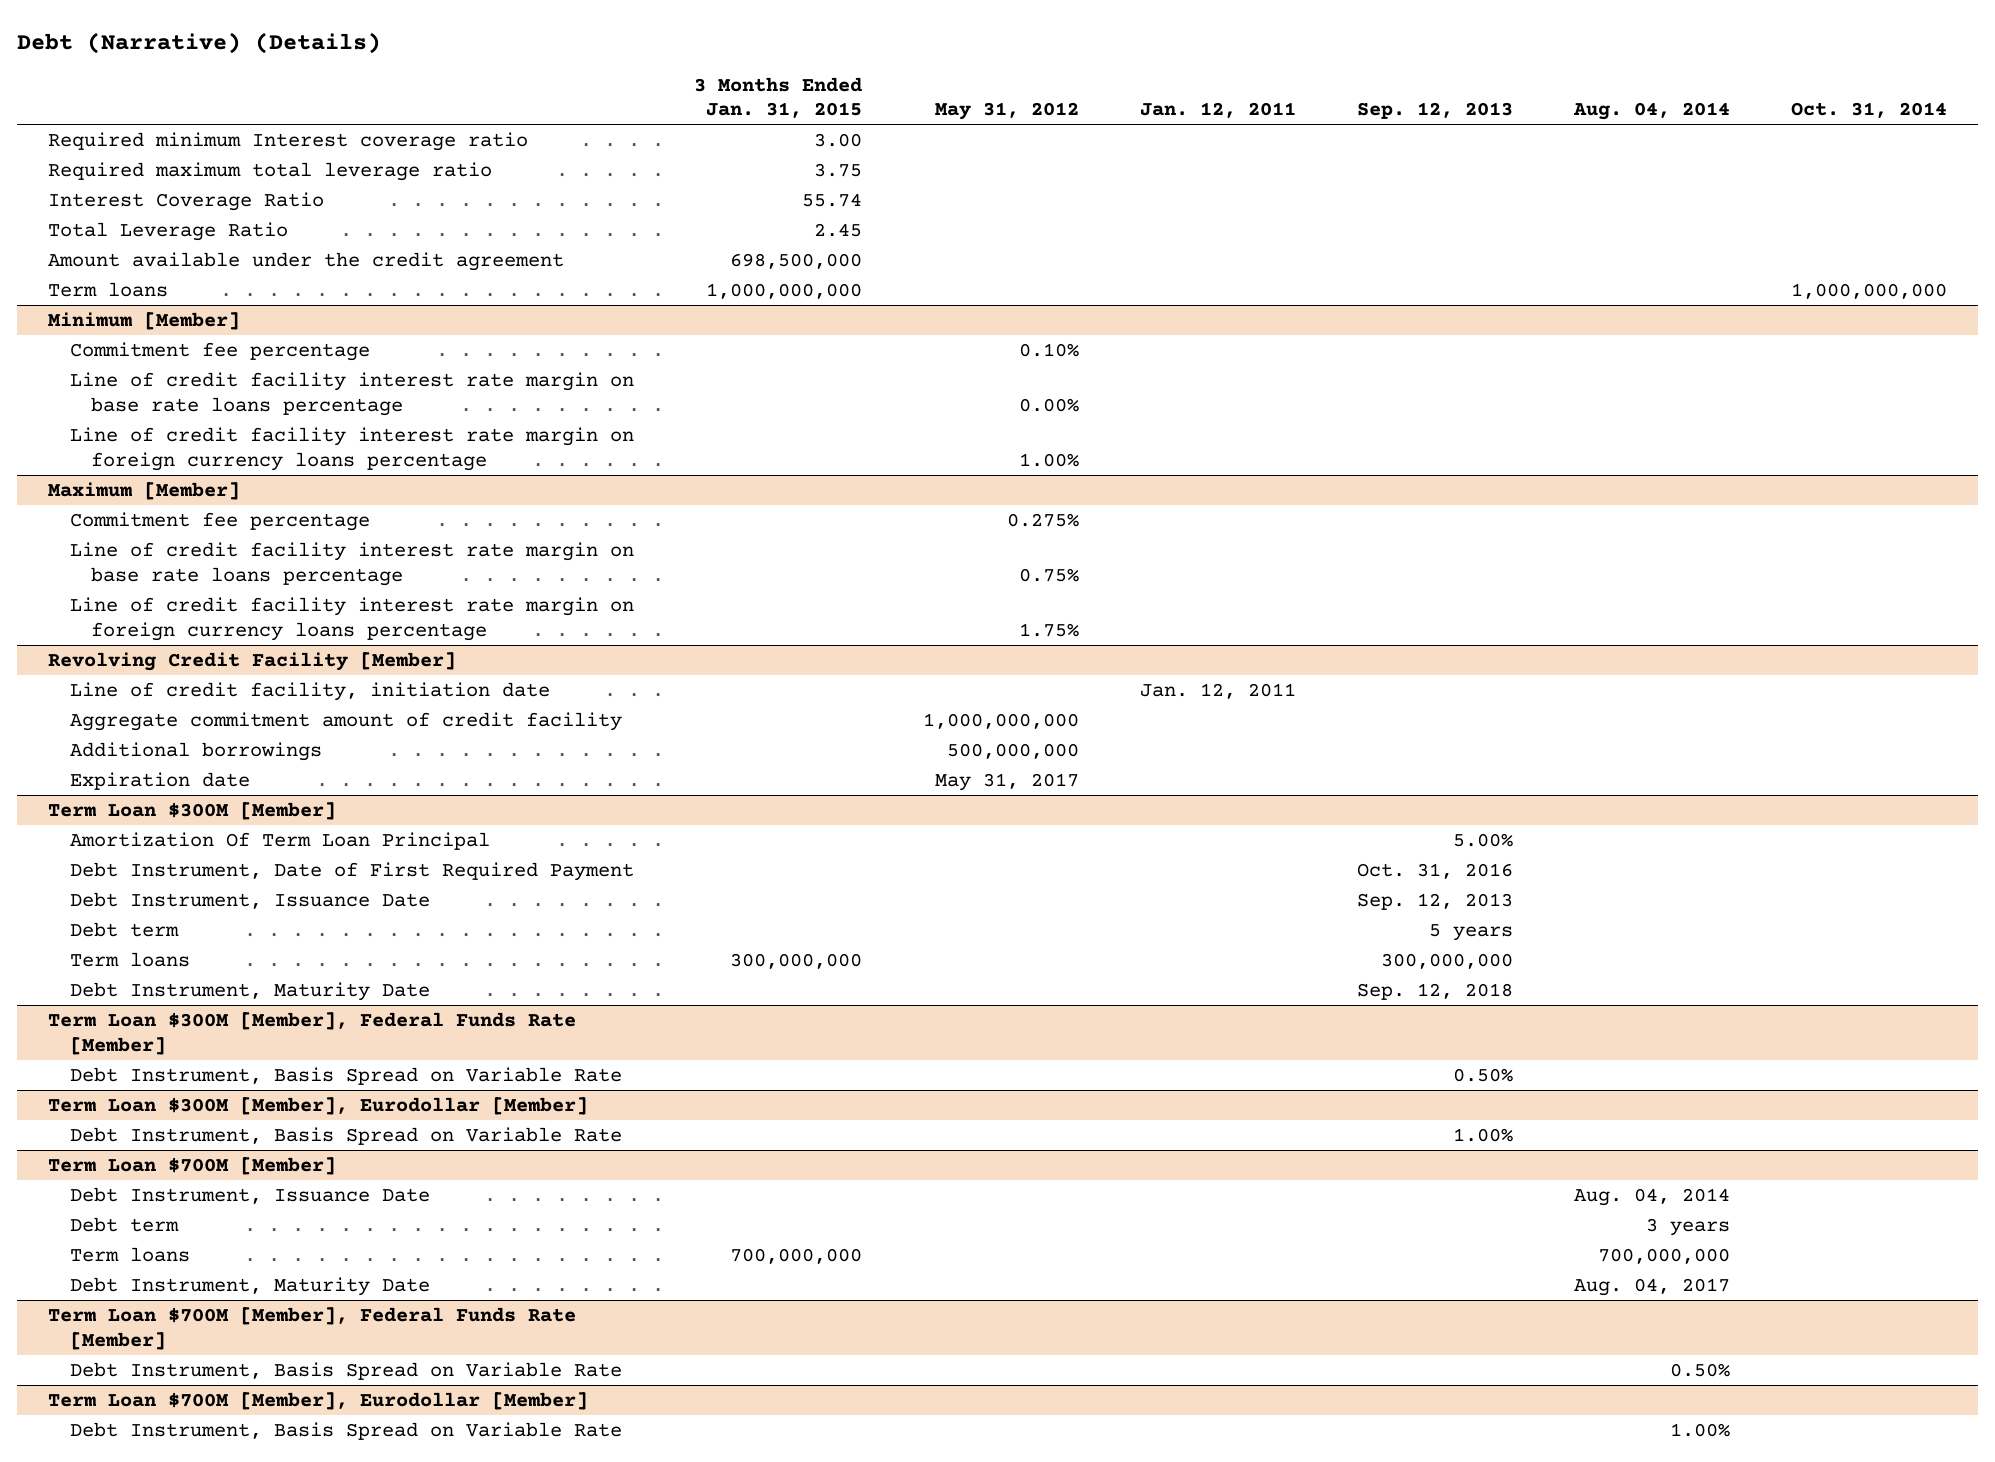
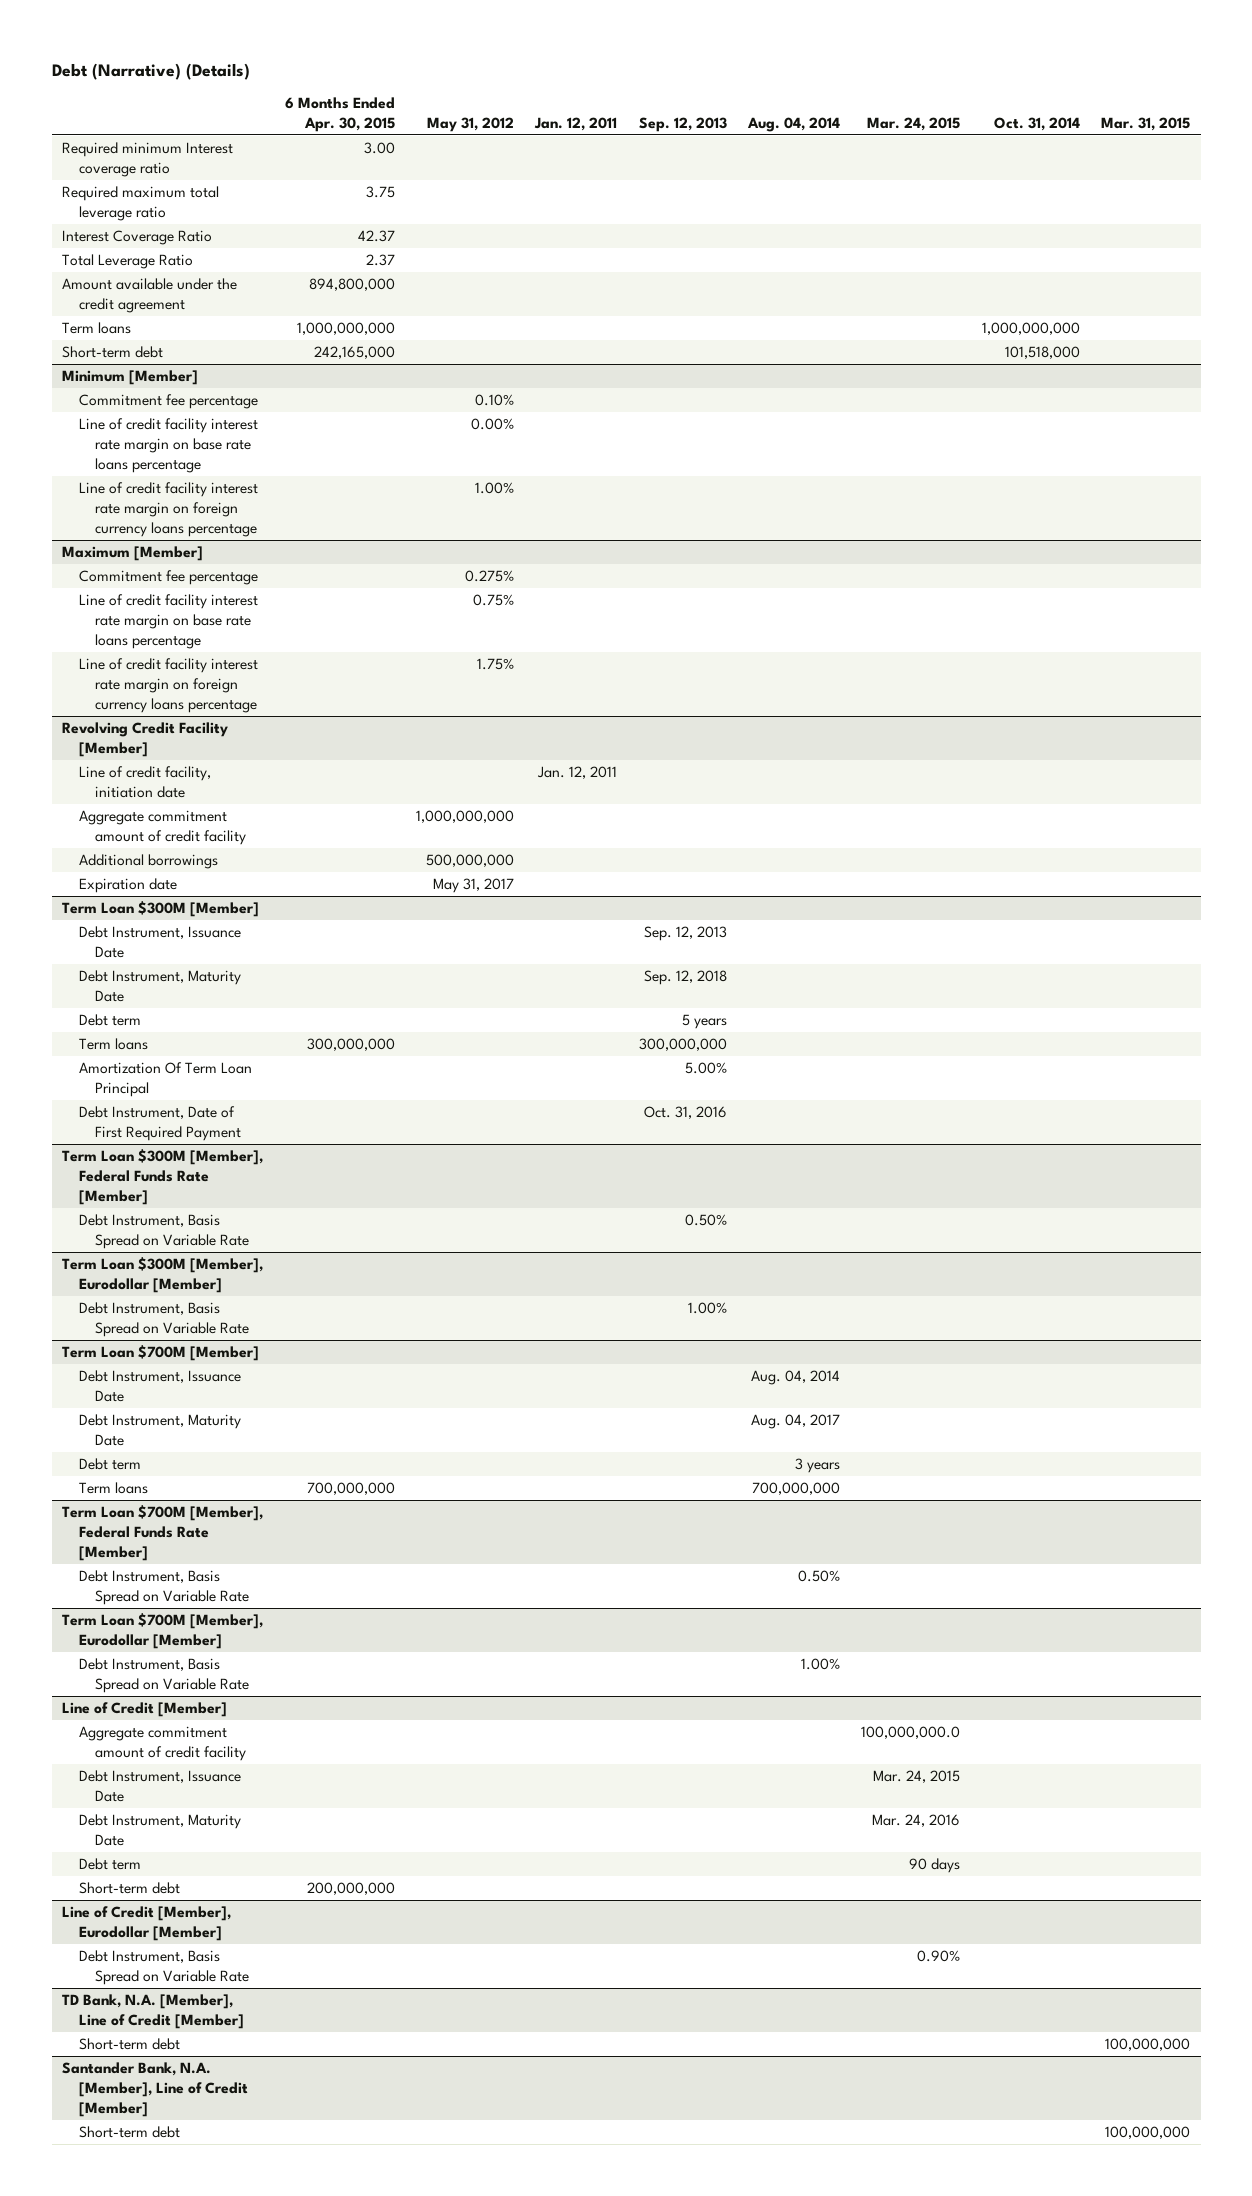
- | 3 Months Ended Jan. 31, 2015 | May 31, 2012 | Jan. 12, 2011 | Sep. 12, 2013 | Aug. 04, 2014 | Oct. 31, 2014
+ | 6 Months Ended Apr. 30, 2015 | May 31, 2012 | Jan. 12, 2011 | Sep. 12, 2013 | Aug. 04, 2014 | Mar. 24, 2015 | Oct. 31, 2014 | Mar. 31, 2015
+ Short-term debt | 242,165,000 | | | | | | 101,518,000 |
@ Term Loan $300M [Member]
moved up: Debt Instrument, Maturity Date | | | | Sep. 12, 2018 | | | |
moved down: Amortization Of Term Loan Principal | | | | 5.00% | | | |
moved down: Debt Instrument, Date of First Required Payment | | | | Oct. 31, 2016 | | | |
@ Term Loan $700M [Member]
moved up: Debt Instrument, Maturity Date | | | | | Aug. 04, 2017 | | |
+ Line of Credit [Member]
+ Aggregate commitment amount of credit facility | | | | | | 100,000,000.0 | |
+ Debt Instrument, Issuance Date | | | | | | Mar. 24, 2015 | |
+ Debt Instrument, Maturity Date | | | | | | Mar. 24, 2016 | |
+ Debt term | | | | | | 90 days | |
+ Short-term debt | 200,000,000 | | | | | | |
+ Line of Credit [Member], Eurodollar [Member]
+ Debt Instrument, Basis Spread on Variable Rate | | | | | | 0.90% | |
+ TD Bank, N.A. [Member], Line of Credit [Member]
+ Short-term debt | | | | | | | | 100,000,000
+ Santander Bank, N.A. [Member], Line of Credit [Member]
+ Short-term debt | | | | | | | | 100,000,000

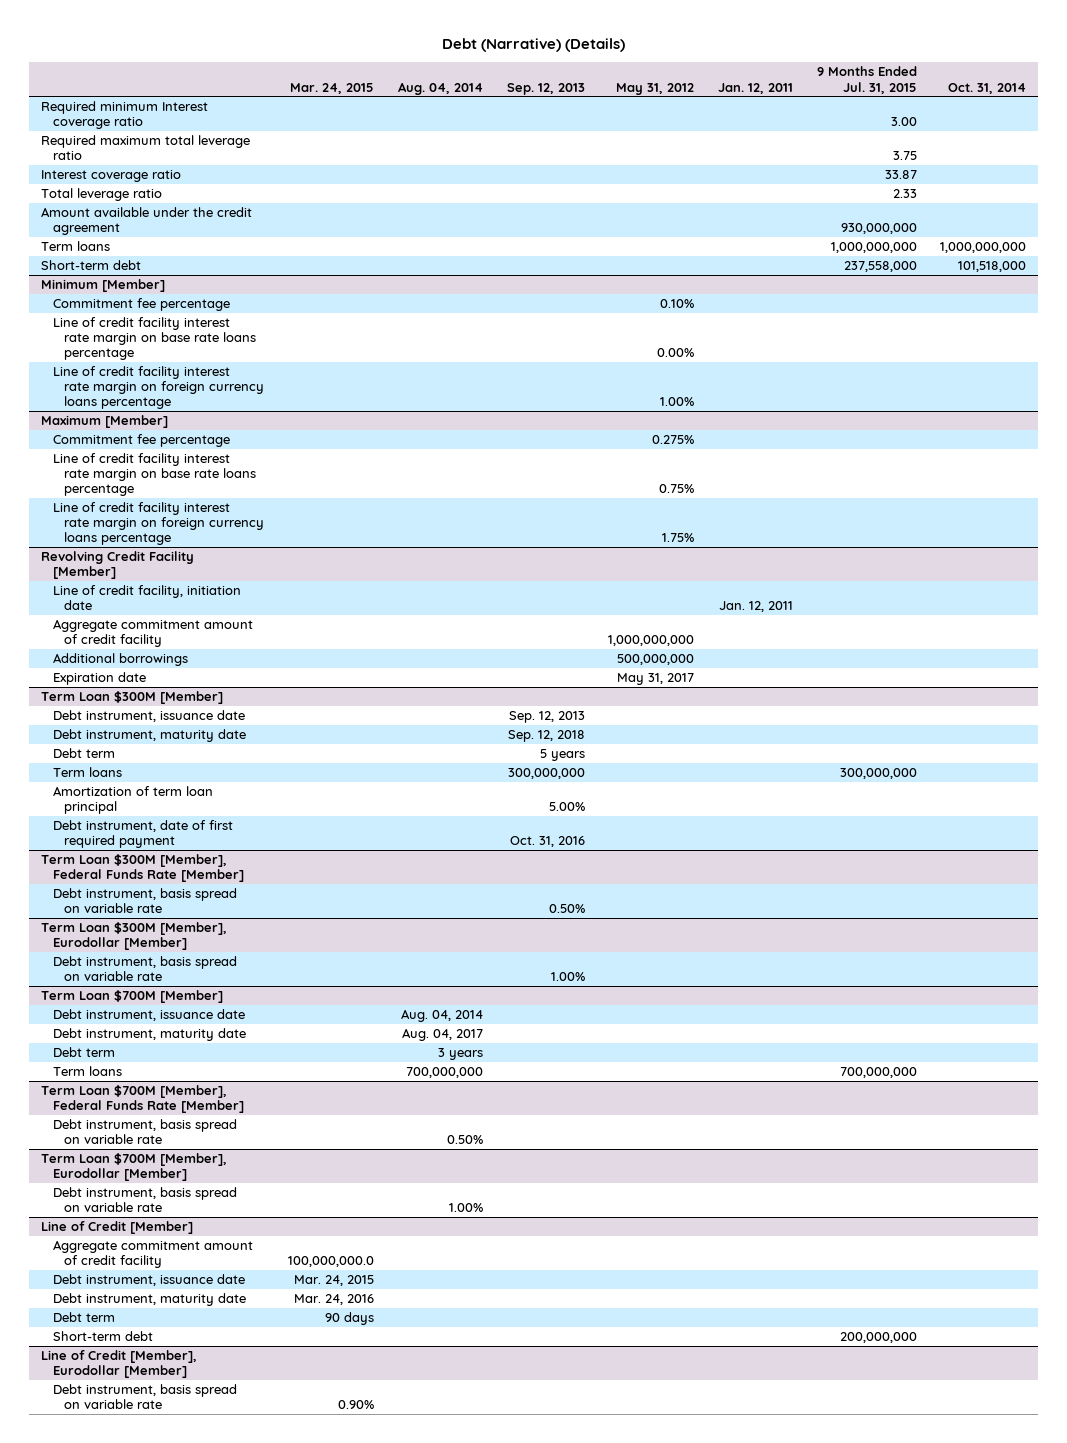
- | 6 Months Ended Apr. 30, 2015 | May 31, 2012 | Jan. 12, 2011 | Sep. 12, 2013 | Aug. 04, 2014 | Mar. 24, 2015 | Oct. 31, 2014 | Mar. 31, 2015
+ | Mar. 24, 2015 | Aug. 04, 2014 | Sep. 12, 2013 | May 31, 2012 | Jan. 12, 2011 | 9 Months Ended Jul. 31, 2015 | Oct. 31, 2014
- Interest Coverage Ratio | 42.37 | | | | | | |
- Total Leverage Ratio | 2.37 | | | | | | |
+ Interest coverage ratio | | | | | | 33.87 |
+ Total leverage ratio | | | | | | 2.33 |
@ Term Loan $300M [Member]
- Debt Instrument, Issuance Date | | | | Sep. 12, 2013 | | | |
- Debt Instrument, Maturity Date | | | | Sep. 12, 2018 | | | |
+ Debt instrument, issuance date | | | Sep. 12, 2013 | | | |
+ Debt instrument, maturity date | | | Sep. 12, 2018 | | | |
- Amortization Of Term Loan Principal | | | | 5.00% | | | |
- Debt Instrument, Date of First Required Payment | | | | Oct. 31, 2016 | | | |
+ Amortization of term loan principal | | | 5.00% | | | |
+ Debt instrument, date of first required payment | | | Oct. 31, 2016 | | | |
@ Term Loan $300M [Member], Federal Funds Rate [Member]
- Debt Instrument, Basis Spread on Variable Rate | | | | 0.50% | | | |
+ Debt instrument, basis spread on variable rate | | | 0.50% | | | |
@ Term Loan $300M [Member], Eurodollar [Member]
- Debt Instrument, Basis Spread on Variable Rate | | | | 1.00% | | | |
+ Debt instrument, basis spread on variable rate | | | 1.00% | | | |
@ Term Loan $700M [Member]
- Debt Instrument, Issuance Date | | | | | Aug. 04, 2014 | | |
- Debt Instrument, Maturity Date | | | | | Aug. 04, 2017 | | |
+ Debt instrument, issuance date | | Aug. 04, 2014 | | | | |
+ Debt instrument, maturity date | | Aug. 04, 2017 | | | | |
@ Term Loan $700M [Member], Federal Funds Rate [Member]
- Debt Instrument, Basis Spread on Variable Rate | | | | | 0.50% | | |
+ Debt instrument, basis spread on variable rate | | 0.50% | | | | |
@ Term Loan $700M [Member], Eurodollar [Member]
- Debt Instrument, Basis Spread on Variable Rate | | | | | 1.00% | | |
+ Debt instrument, basis spread on variable rate | | 1.00% | | | | |
@ Line of Credit [Member]
- Debt Instrument, Issuance Date | | | | | | Mar. 24, 2015 | |
- Debt Instrument, Maturity Date | | | | | | Mar. 24, 2016 | |
+ Debt instrument, issuance date | Mar. 24, 2015 | | | | | |
+ Debt instrument, maturity date | Mar. 24, 2016 | | | | | |
@ Line of Credit [Member], Eurodollar [Member]
- Debt Instrument, Basis Spread on Variable Rate | | | | | | 0.90% | |
- TD Bank, N.A. [Member], Line of Credit [Member]
- Short-term debt | | | | | | | | 100,000,000
- Santander Bank, N.A. [Member], Line of Credit [Member]
- Short-term debt | | | | | | | | 100,000,000
@ Line of Credit [Member], Eurodollar [Member]
+ Debt instrument, basis spread on variable rate | 0.90% | | | | | |

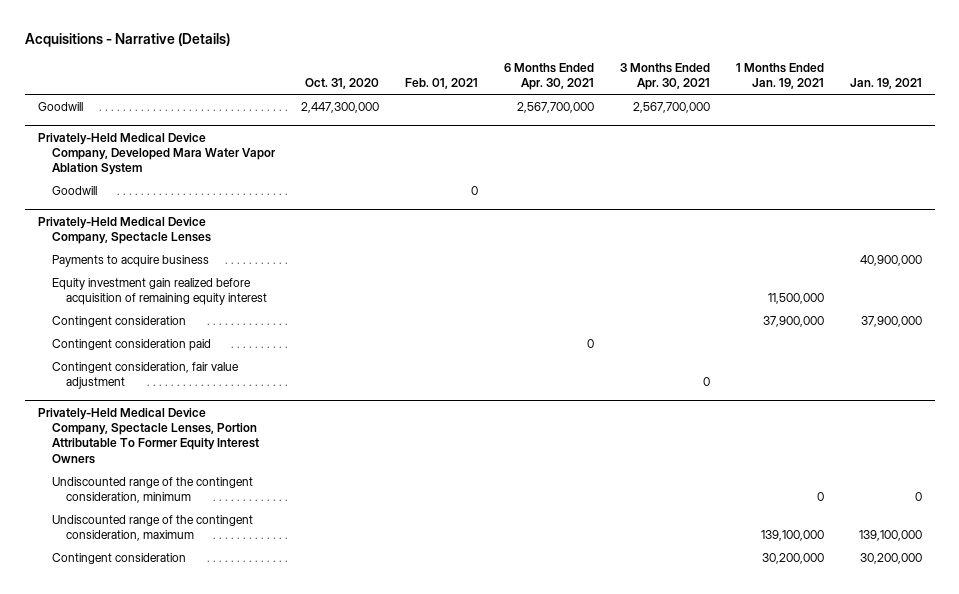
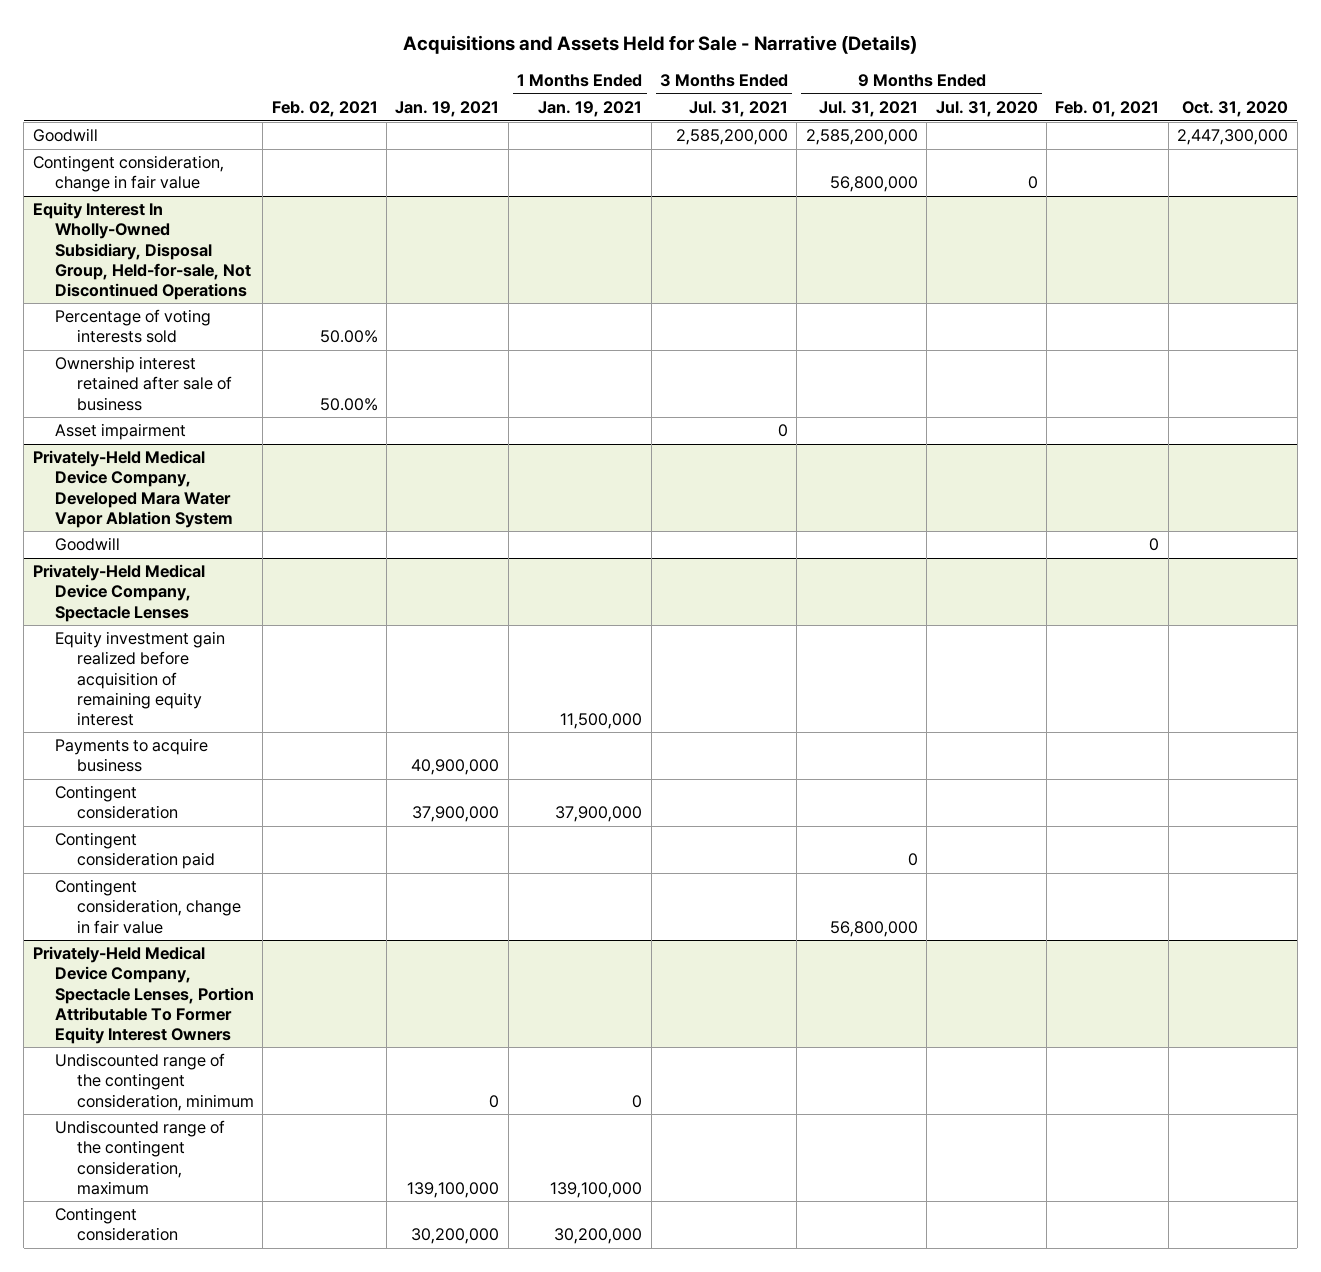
- Acquisitions - Narrative (Details)
+ Acquisitions and Assets Held for Sale - Narrative (Details)
- | Oct. 31, 2020 | Feb. 01, 2021 | 6 Months Ended Apr. 30, 2021 | 3 Months Ended Apr. 30, 2021 | 1 Months Ended Jan. 19, 2021 | Jan. 19, 2021
+ | Feb. 02, 2021 | Jan. 19, 2021 | 1 Months Ended Jan. 19, 2021 | 3 Months Ended Jul. 31, 2021 | 9 Months Ended Jul. 31, 2021 | 9 Months Ended Jul. 31, 2020 | Feb. 01, 2021 | Oct. 31, 2020
+ Contingent consideration, change in fair value | | | | | 56,800,000 | 0 | |
+ Equity Interest In Wholly-Owned Subsidiary, Disposal Group, Held-for-sale, Not Discontinued Operations
+ Percentage of voting interests sold | 50.00% | | | | | | |
+ Ownership interest retained after sale of business | 50.00% | | | | | | |
+ Asset impairment | | | | 0 | | | |
@ Privately-Held Medical Device Company, Spectacle Lenses
moved down: Payments to acquire business | | 40,900,000 | | | | | |
- Contingent consideration, fair value adjustment | | | | 0 | |
+ Contingent consideration, change in fair value | | | | | 56,800,000 | | |

